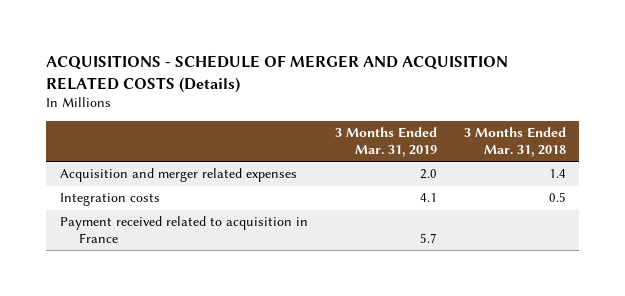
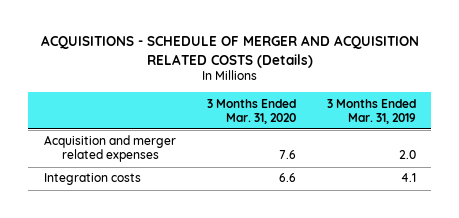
- | 3 Months Ended Mar. 31, 2019 | 3 Months Ended Mar. 31, 2018
+ | 3 Months Ended Mar. 31, 2020 | 3 Months Ended Mar. 31, 2019
- Payment received related to acquisition in France | 5.7 |

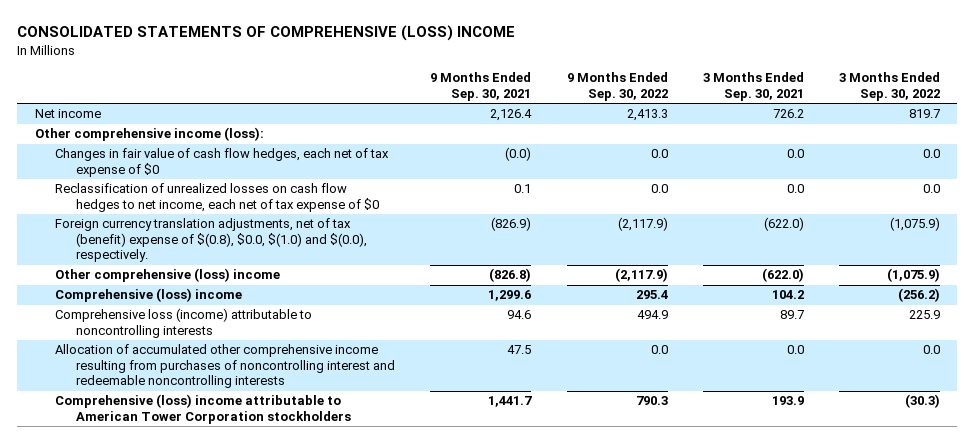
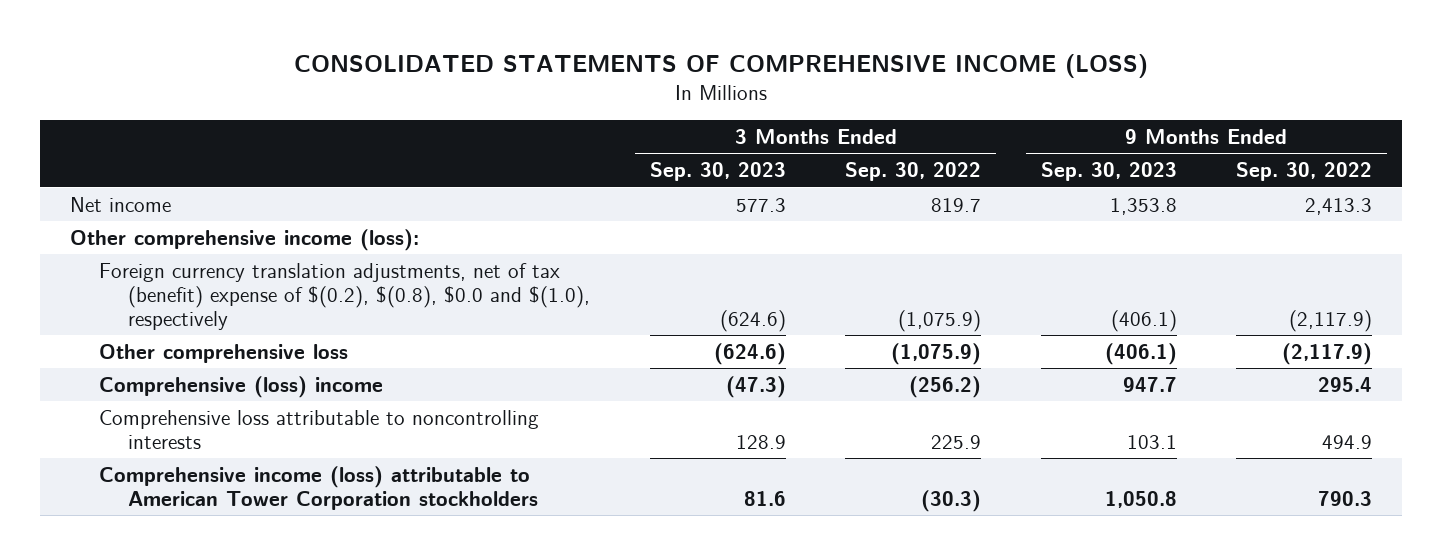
- CONSOLIDATED STATEMENTS OF COMPREHENSIVE (LOSS) INCOME
+ CONSOLIDATED STATEMENTS OF COMPREHENSIVE INCOME (LOSS)
- | 9 Months Ended Sep. 30, 2021 | 9 Months Ended Sep. 30, 2022 | 3 Months Ended Sep. 30, 2021 | 3 Months Ended Sep. 30, 2022
+ | 3 Months Ended Sep. 30, 2023 | 3 Months Ended Sep. 30, 2022 | 9 Months Ended Sep. 30, 2023 | 9 Months Ended Sep. 30, 2022
- Changes in fair value of cash flow hedges, each net of tax expense of $0 | (0.0) | 0.0 | 0.0 | 0.0
- Reclassification of unrealized losses on cash flow hedges to net income, each net of tax expense of $0 | 0.1 | 0.0 | 0.0 | 0.0
- Foreign currency translation adjustments, net of tax (benefit) expense of $(0.8), $0.0, $(1.0) and $(0.0), respectively. | (826.9) | (2,117.9) | (622.0) | (1,075.9)
- Other comprehensive (loss) income | (826.8) | (2,117.9) | (622.0) | (1,075.9)
+ Foreign currency translation adjustments, net of tax (benefit) expense of $(0.2), $(0.8), $0.0 and $(1.0), respectively | (624.6) | (1,075.9) | (406.1) | (2,117.9)
+ Other comprehensive loss | (624.6) | (1,075.9) | (406.1) | (2,117.9)
- Comprehensive loss (income) attributable to noncontrolling interests | 94.6 | 494.9 | 89.7 | 225.9
- Allocation of accumulated other comprehensive income resulting from purchases of noncontrolling interest and redeemable noncontrolling interests | 47.5 | 0.0 | 0.0 | 0.0
- Comprehensive (loss) income attributable to American Tower Corporation stockholders | 1,441.7 | 790.3 | 193.9 | (30.3)
+ Comprehensive loss attributable to noncontrolling interests | 128.9 | 225.9 | 103.1 | 494.9
+ Comprehensive income (loss) attributable to American Tower Corporation stockholders | 81.6 | (30.3) | 1,050.8 | 790.3

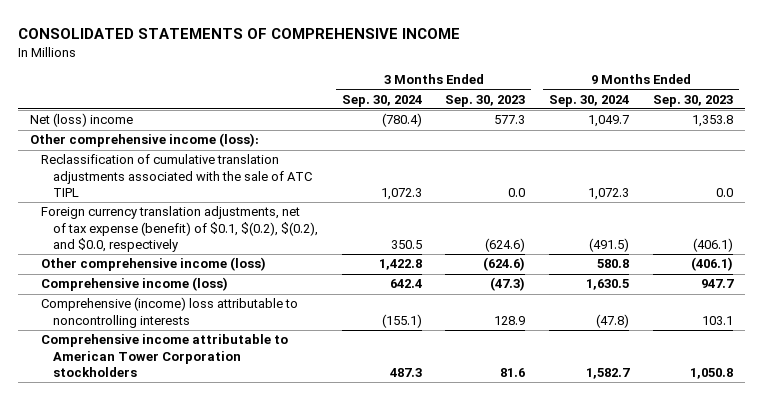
- CONSOLIDATED STATEMENTS OF COMPREHENSIVE INCOME (LOSS)
+ CONSOLIDATED STATEMENTS OF COMPREHENSIVE INCOME
- | 3 Months Ended Sep. 30, 2023 | 3 Months Ended Sep. 30, 2022 | 9 Months Ended Sep. 30, 2023 | 9 Months Ended Sep. 30, 2022
+ | 3 Months Ended Sep. 30, 2024 | 3 Months Ended Sep. 30, 2023 | 9 Months Ended Sep. 30, 2024 | 9 Months Ended Sep. 30, 2023
- Net income | 577.3 | 819.7 | 1,353.8 | 2,413.3
+ Net (loss) income | (780.4) | 577.3 | 1,049.7 | 1,353.8
- Foreign currency translation adjustments, net of tax (benefit) expense of $(0.2), $(0.8), $0.0 and $(1.0), respectively | (624.6) | (1,075.9) | (406.1) | (2,117.9)
- Other comprehensive loss | (624.6) | (1,075.9) | (406.1) | (2,117.9)
- Comprehensive (loss) income | (47.3) | (256.2) | 947.7 | 295.4
- Comprehensive loss attributable to noncontrolling interests | 128.9 | 225.9 | 103.1 | 494.9
- Comprehensive income (loss) attributable to American Tower Corporation stockholders | 81.6 | (30.3) | 1,050.8 | 790.3
+ Reclassification of cumulative translation adjustments associated with the sale of ATC TIPL | 1,072.3 | 0.0 | 1,072.3 | 0.0
+ Foreign currency translation adjustments, net of tax expense (benefit) of $0.1, $(0.2), $(0.2), and $0.0, respectively | 350.5 | (624.6) | (491.5) | (406.1)
+ Other comprehensive income (loss) | 1,422.8 | (624.6) | 580.8 | (406.1)
+ Comprehensive income (loss) | 642.4 | (47.3) | 1,630.5 | 947.7
+ Comprehensive (income) loss attributable to noncontrolling interests | (155.1) | 128.9 | (47.8) | 103.1
+ Comprehensive income attributable to American Tower Corporation stockholders | 487.3 | 81.6 | 1,582.7 | 1,050.8

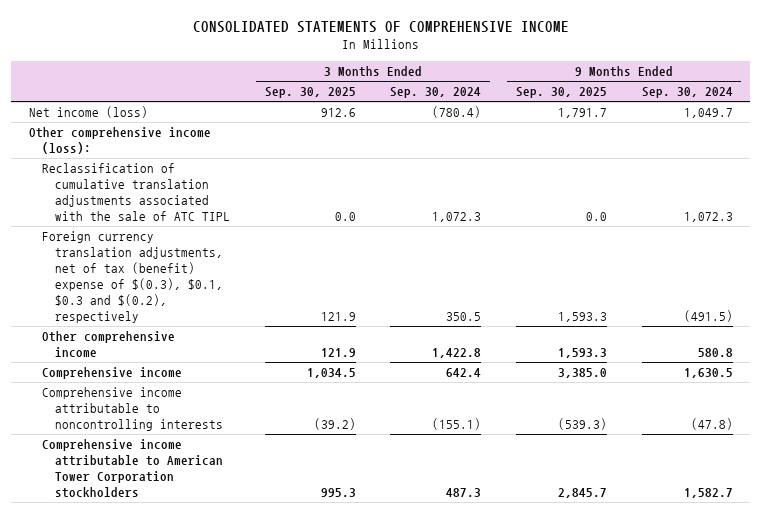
- | 3 Months Ended Sep. 30, 2024 | 3 Months Ended Sep. 30, 2023 | 9 Months Ended Sep. 30, 2024 | 9 Months Ended Sep. 30, 2023
+ | 3 Months Ended Sep. 30, 2025 | 3 Months Ended Sep. 30, 2024 | 9 Months Ended Sep. 30, 2025 | 9 Months Ended Sep. 30, 2024
- Net (loss) income | (780.4) | 577.3 | 1,049.7 | 1,353.8
+ Net income (loss) | 912.6 | (780.4) | 1,791.7 | 1,049.7
- Foreign currency translation adjustments, net of tax expense (benefit) of $0.1, $(0.2), $(0.2), and $0.0, respectively | 350.5 | (624.6) | (491.5) | (406.1)
- Other comprehensive income (loss) | 1,422.8 | (624.6) | 580.8 | (406.1)
- Comprehensive income (loss) | 642.4 | (47.3) | 1,630.5 | 947.7
- Comprehensive (income) loss attributable to noncontrolling interests | (155.1) | 128.9 | (47.8) | 103.1
+ Foreign currency translation adjustments, net of tax (benefit) expense of $(0.3), $0.1, $0.3 and $(0.2), respectively | 121.9 | 350.5 | 1,593.3 | (491.5)
+ Other comprehensive income | 121.9 | 1,422.8 | 1,593.3 | 580.8
+ Comprehensive income | 1,034.5 | 642.4 | 3,385.0 | 1,630.5
+ Comprehensive income attributable to noncontrolling interests | (39.2) | (155.1) | (539.3) | (47.8)

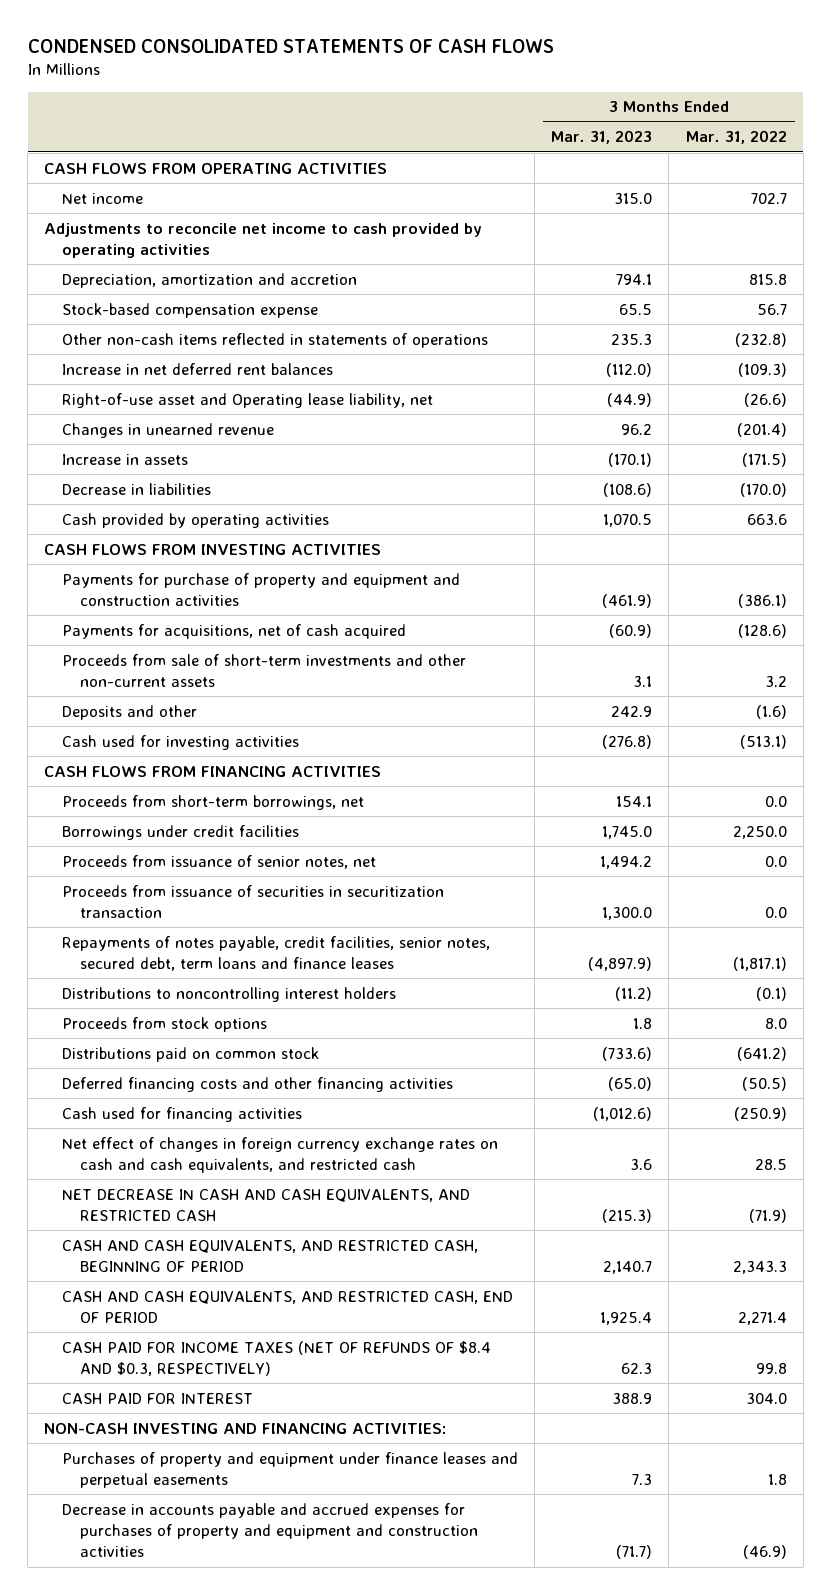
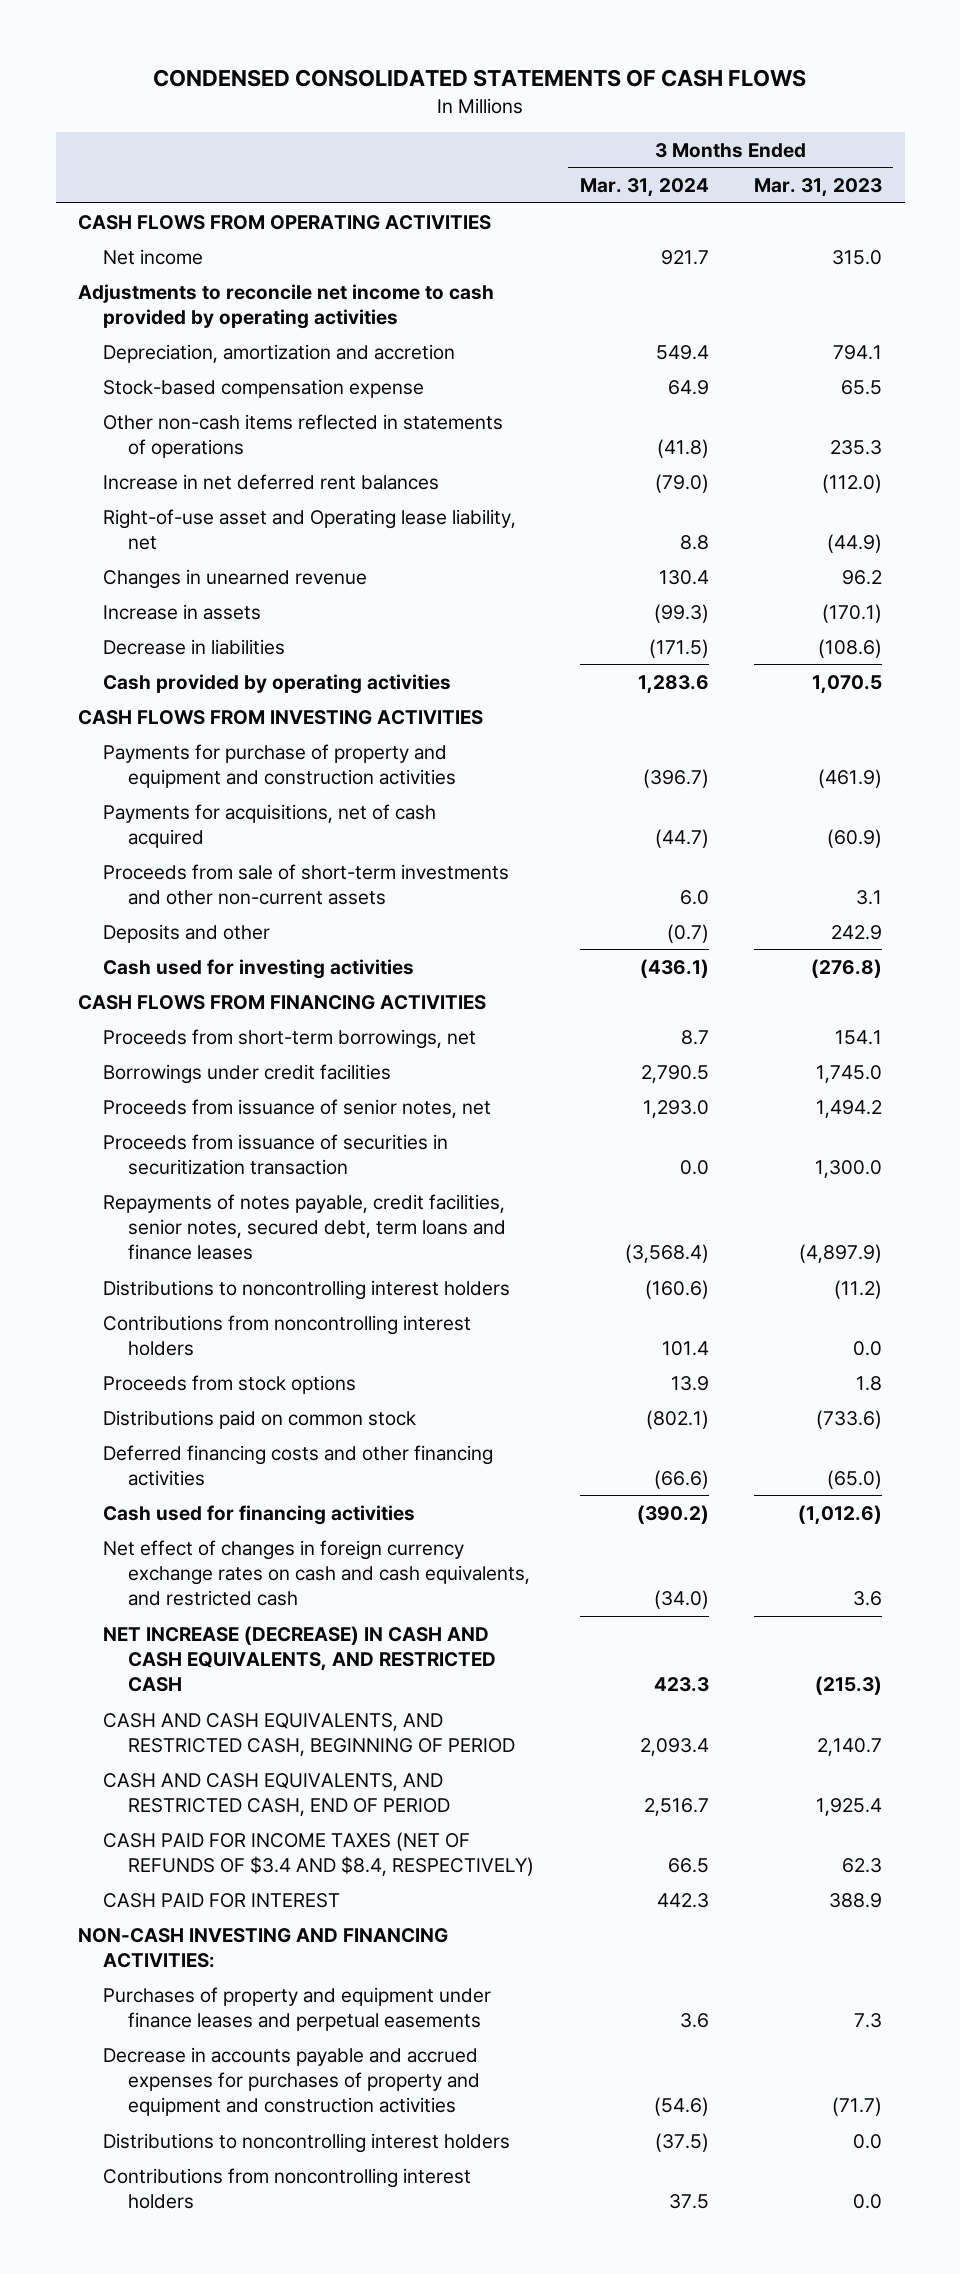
- | 3 Months Ended Mar. 31, 2023 | 3 Months Ended Mar. 31, 2022
+ | 3 Months Ended Mar. 31, 2024 | 3 Months Ended Mar. 31, 2023
+ Contributions from noncontrolling interest holders | 101.4 | 0.0
- NET DECREASE IN CASH AND CASH EQUIVALENTS, AND RESTRICTED CASH | (215.3) | (71.9)
+ NET INCREASE (DECREASE) IN CASH AND CASH EQUIVALENTS, AND RESTRICTED CASH | 423.3 | (215.3)
- CASH PAID FOR INCOME TAXES (NET OF REFUNDS OF $8.4 AND $0.3, RESPECTIVELY) | 62.3 | 99.8
+ CASH PAID FOR INCOME TAXES (NET OF REFUNDS OF $3.4 AND $8.4, RESPECTIVELY) | 66.5 | 62.3
+ Distributions to noncontrolling interest holders | (37.5) | 0.0
+ Contributions from noncontrolling interest holders | 37.5 | 0.0

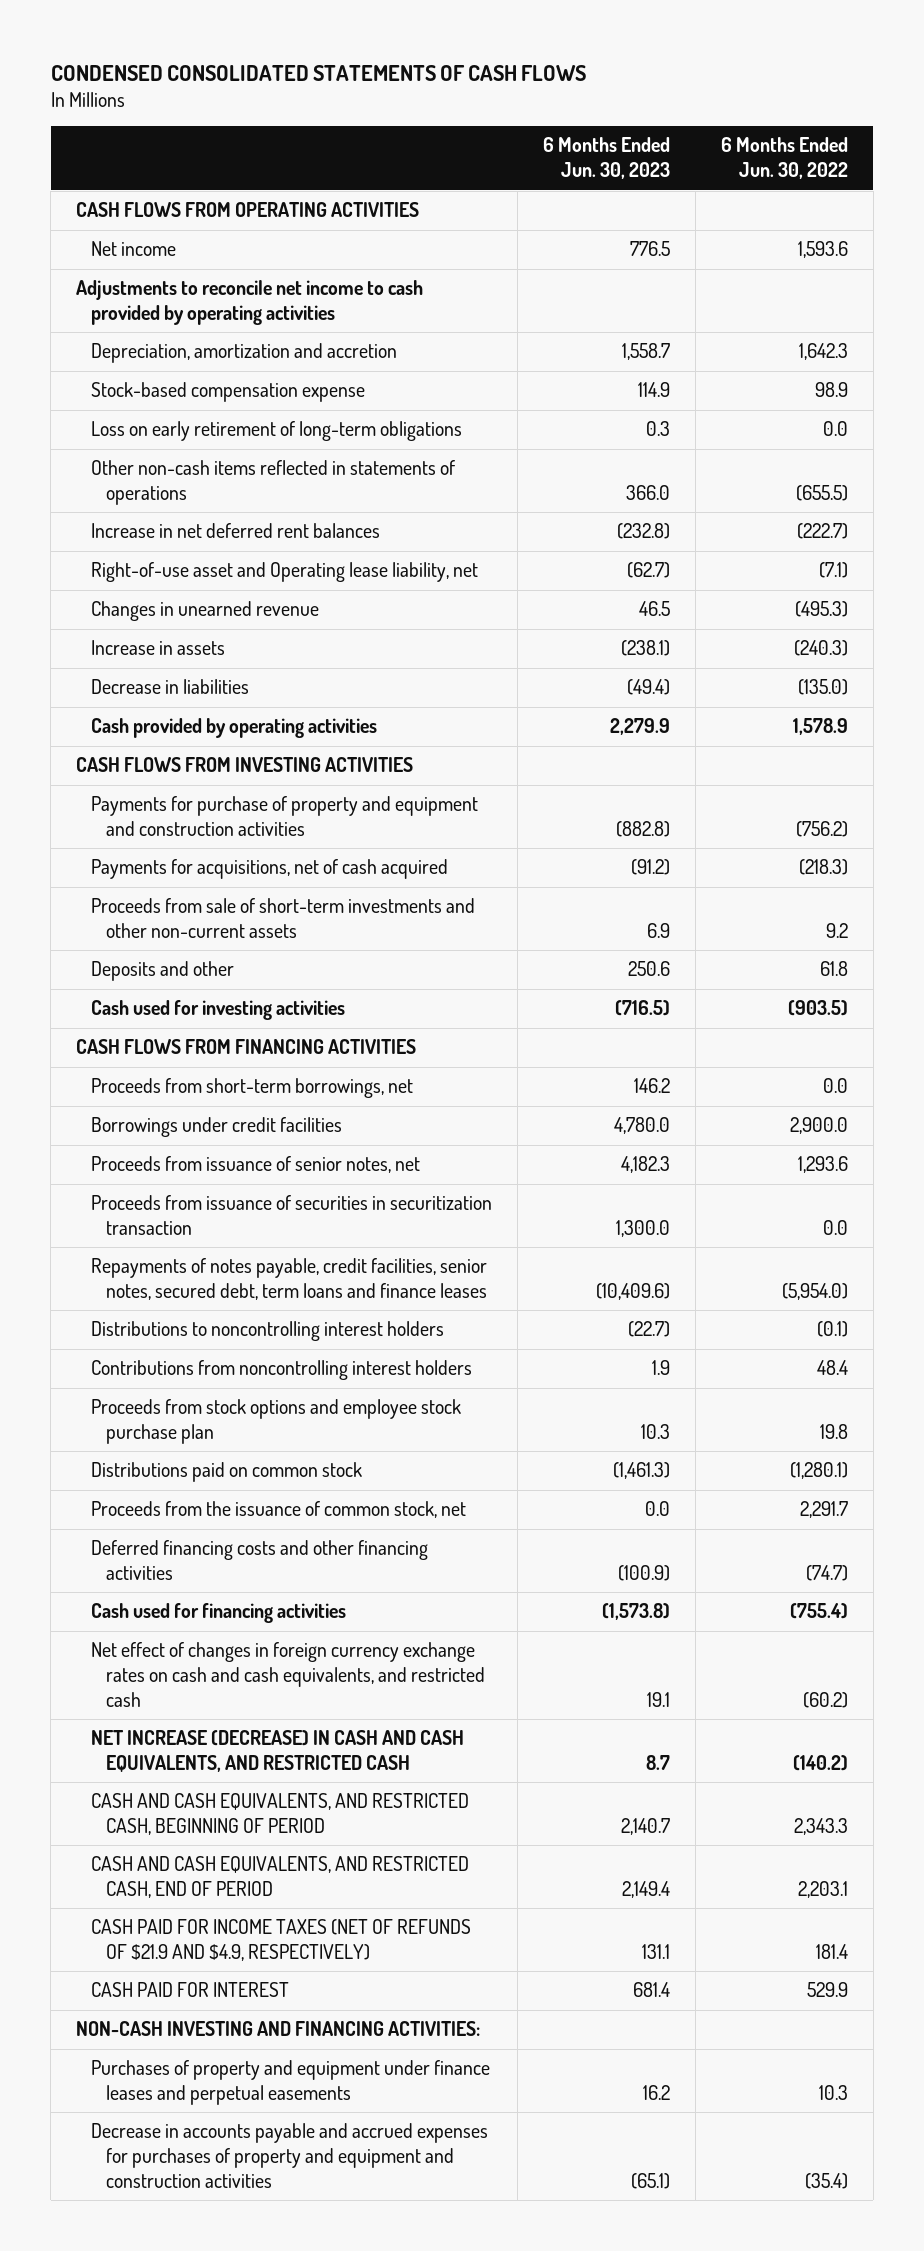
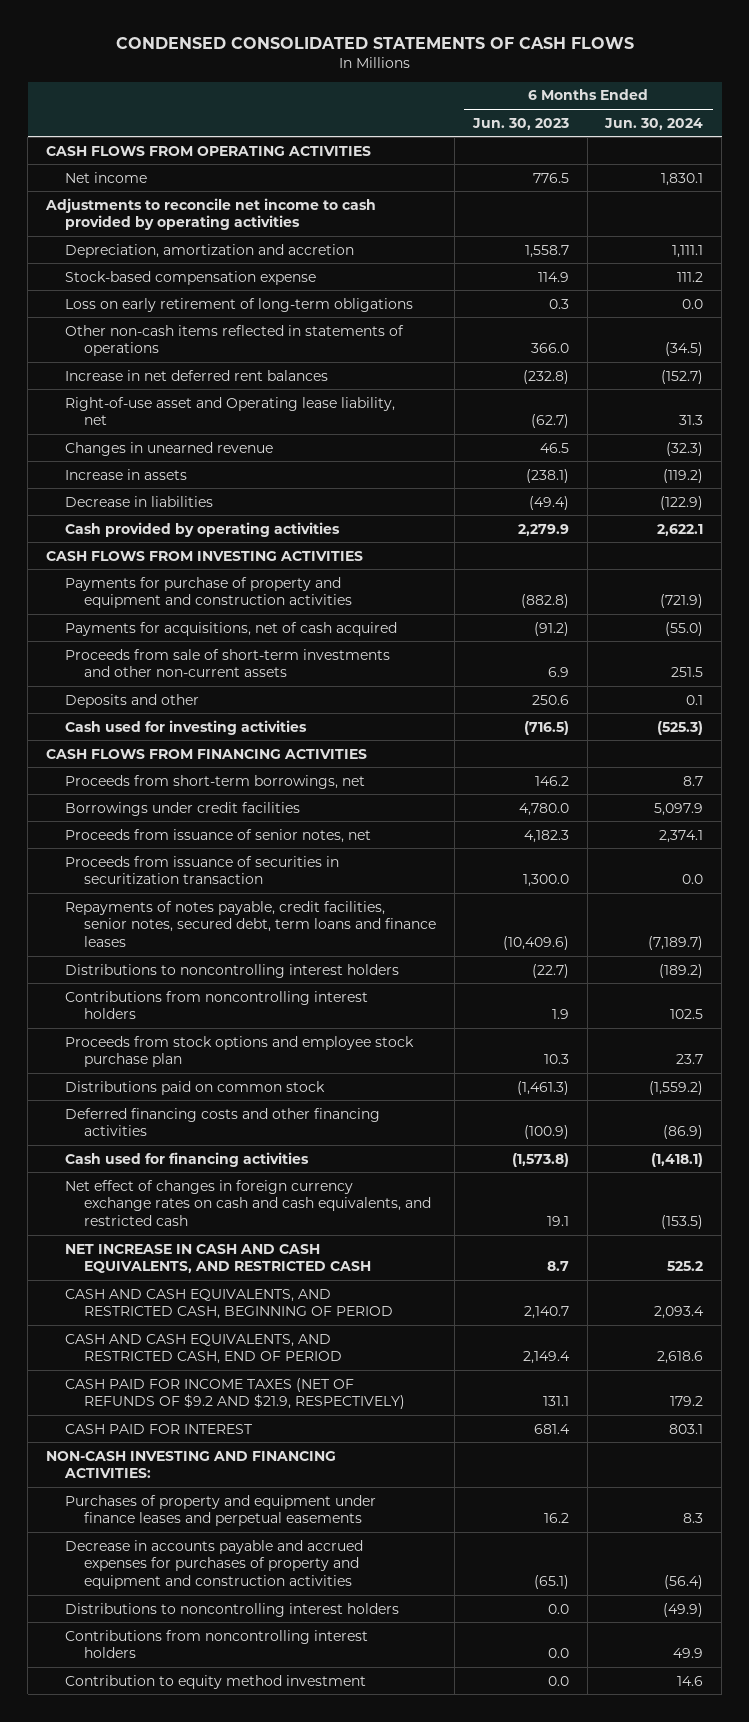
- | 6 Months Ended Jun. 30, 2023 | 6 Months Ended Jun. 30, 2022
+ | 6 Months Ended Jun. 30, 2023 | 6 Months Ended Jun. 30, 2024
- Proceeds from the issuance of common stock, net | 0.0 | 2,291.7
- NET INCREASE (DECREASE) IN CASH AND CASH EQUIVALENTS, AND RESTRICTED CASH | 8.7 | (140.2)
+ NET INCREASE IN CASH AND CASH EQUIVALENTS, AND RESTRICTED CASH | 8.7 | 525.2
- CASH PAID FOR INCOME TAXES (NET OF REFUNDS OF $21.9 AND $4.9, RESPECTIVELY) | 131.1 | 181.4
+ CASH PAID FOR INCOME TAXES (NET OF REFUNDS OF $9.2 AND $21.9, RESPECTIVELY) | 131.1 | 179.2
+ Distributions to noncontrolling interest holders | 0.0 | (49.9)
+ Contributions from noncontrolling interest holders | 0.0 | 49.9
+ Contribution to equity method investment | 0.0 | 14.6

